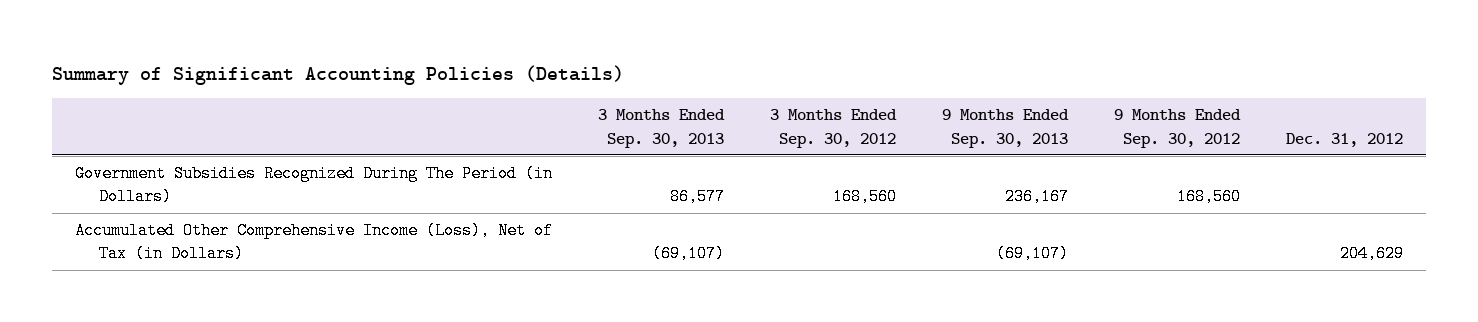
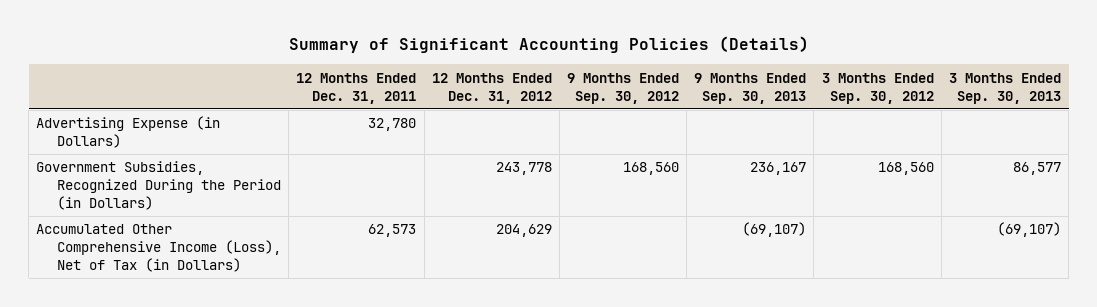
- | 3 Months Ended Sep. 30, 2013 | 3 Months Ended Sep. 30, 2012 | 9 Months Ended Sep. 30, 2013 | 9 Months Ended Sep. 30, 2012 | Dec. 31, 2012
+ | 12 Months Ended Dec. 31, 2011 | 12 Months Ended Dec. 31, 2012 | 9 Months Ended Sep. 30, 2012 | 9 Months Ended Sep. 30, 2013 | 3 Months Ended Sep. 30, 2012 | 3 Months Ended Sep. 30, 2013
- Government Subsidies Recognized During The Period (in Dollars) | 86,577 | 168,560 | 236,167 | 168,560 |
+ Advertising Expense (in Dollars) | 32,780 | | | | |
+ Government Subsidies, Recognized During the Period (in Dollars) | | 243,778 | 168,560 | 236,167 | 168,560 | 86,577

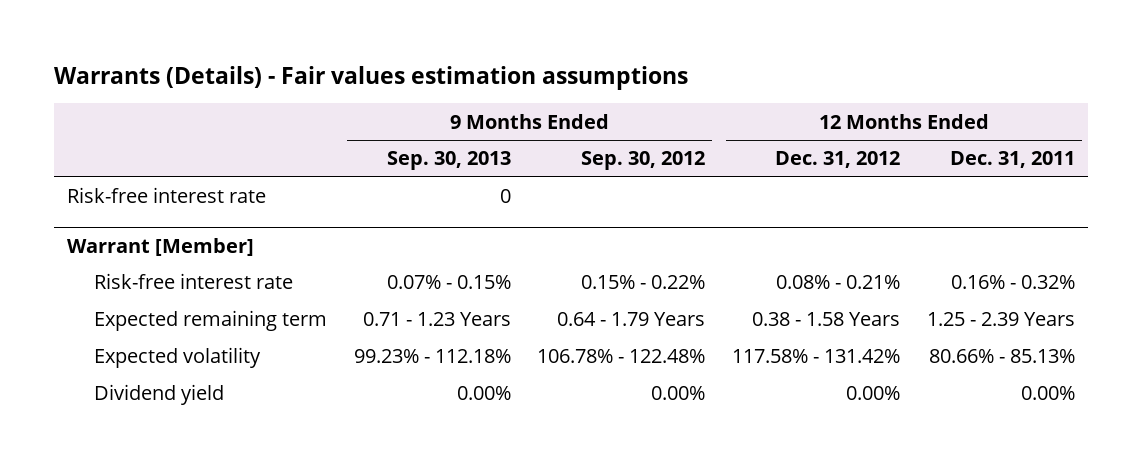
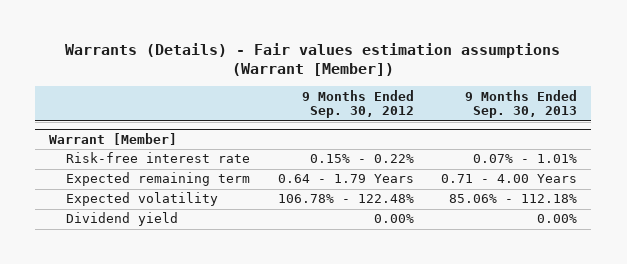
- Warrants (Details) - Fair values estimation assumptions
+ Warrants (Details) - Fair values estimation assumptions (Warrant [Member])
- | 9 Months Ended Sep. 30, 2013 | 9 Months Ended Sep. 30, 2012 | 12 Months Ended Dec. 31, 2012 | 12 Months Ended Dec. 31, 2011
+ | 9 Months Ended Sep. 30, 2012 | 9 Months Ended Sep. 30, 2013
- Risk-free interest rate | 0 | | |
@ Warrant [Member]
- Risk-free interest rate | 0.07% - 0.15% | 0.15% - 0.22% | 0.08% - 0.21% | 0.16% - 0.32%
- Expected remaining term | 0.71 - 1.23 Years | 0.64 - 1.79 Years | 0.38 - 1.58 Years | 1.25 - 2.39 Years
- Expected volatility | 99.23% - 112.18% | 106.78% - 122.48% | 117.58% - 131.42% | 80.66% - 85.13%
+ Risk-free interest rate | 0.15% - 0.22% | 0.07% - 1.01%
+ Expected remaining term | 0.64 - 1.79 Years | 0.71 - 4.00 Years
+ Expected volatility | 106.78% - 122.48% | 85.06% - 112.18%

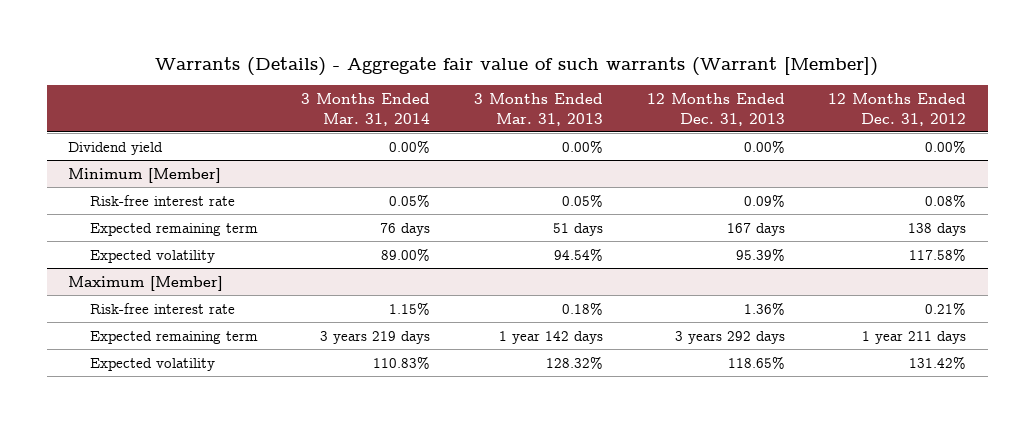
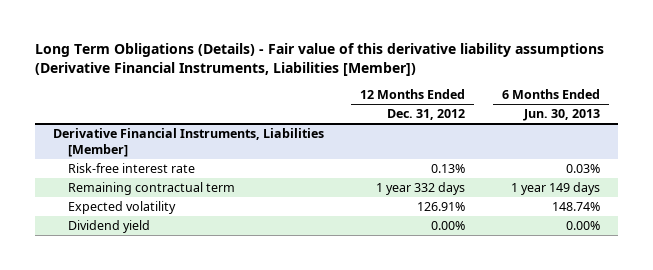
- Warrants (Details) - Aggregate fair value of such warrants (Warrant [Member])
+ Long Term Obligations (Details) - Fair value of this derivative liability assumptions (Derivative Financial Instruments, Liabilities [Member])
- | 3 Months Ended Mar. 31, 2014 | 3 Months Ended Mar. 31, 2013 | 12 Months Ended Dec. 31, 2013 | 12 Months Ended Dec. 31, 2012
+ | 12 Months Ended Dec. 31, 2012 | 6 Months Ended Jun. 30, 2013
+ Derivative Financial Instruments, Liabilities [Member]
+ Risk-free interest rate | 0.13% | 0.03%
+ Remaining contractual term | 1 year 332 days | 1 year 149 days
+ Expected volatility | 126.91% | 148.74%
- Minimum [Member]
- Risk-free interest rate | 0.05% | 0.05% | 0.09% | 0.08%
- Expected remaining term | 76 days | 51 days | 167 days | 138 days
- Expected volatility | 89.00% | 94.54% | 95.39% | 117.58%
- Maximum [Member]
- Risk-free interest rate | 1.15% | 0.18% | 1.36% | 0.21%
- Expected remaining term | 3 years 219 days | 1 year 142 days | 3 years 292 days | 1 year 211 days
- Expected volatility | 110.83% | 128.32% | 118.65% | 131.42%

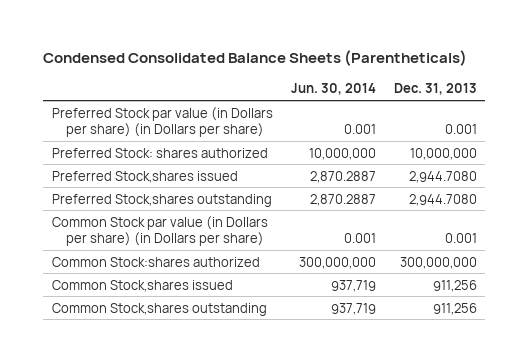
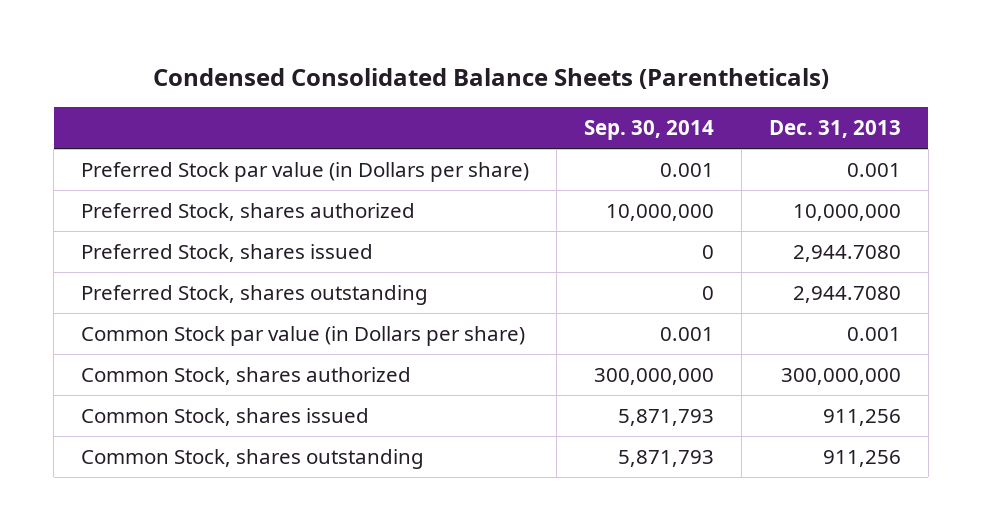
- | Jun. 30, 2014 | Dec. 31, 2013
+ | Sep. 30, 2014 | Dec. 31, 2013
- Preferred Stock par value (in Dollars per share) (in Dollars per share) | 0.001 | 0.001
- Preferred Stock: shares authorized | 10,000,000 | 10,000,000
- Preferred Stock,shares issued | 2,870.2887 | 2,944.7080
- Preferred Stock,shares outstanding | 2,870.2887 | 2,944.7080
- Common Stock par value (in Dollars per share) (in Dollars per share) | 0.001 | 0.001
- Common Stock:shares authorized | 300,000,000 | 300,000,000
- Common Stock,shares issued | 937,719 | 911,256
- Common Stock,shares outstanding | 937,719 | 911,256
+ Preferred Stock par value (in Dollars per share) | 0.001 | 0.001
+ Preferred Stock, shares authorized | 10,000,000 | 10,000,000
+ Preferred Stock, shares issued | 0 | 2,944.7080
+ Preferred Stock, shares outstanding | 0 | 2,944.7080
+ Common Stock par value (in Dollars per share) | 0.001 | 0.001
+ Common Stock, shares authorized | 300,000,000 | 300,000,000
+ Common Stock, shares issued | 5,871,793 | 911,256
+ Common Stock, shares outstanding | 5,871,793 | 911,256

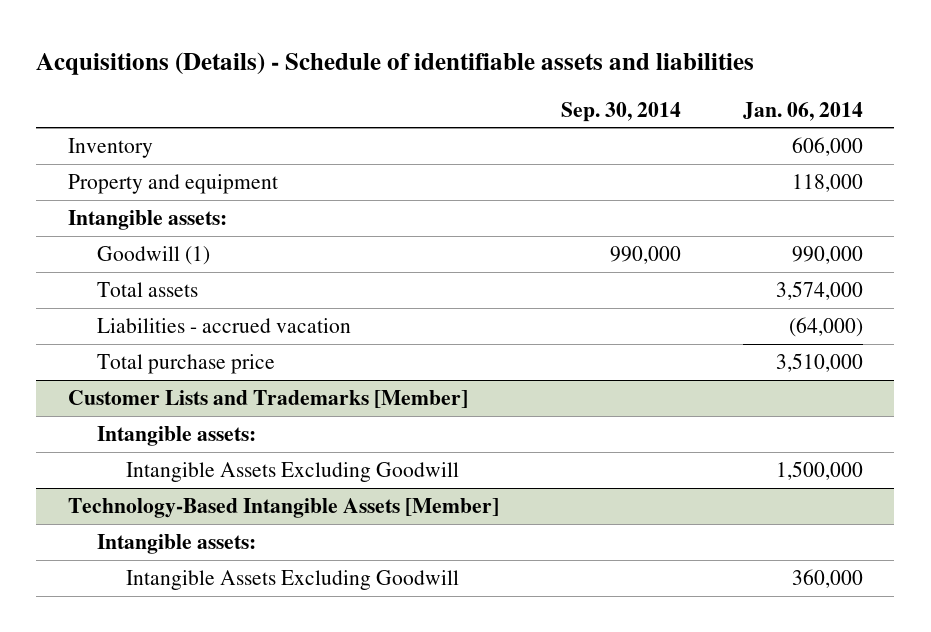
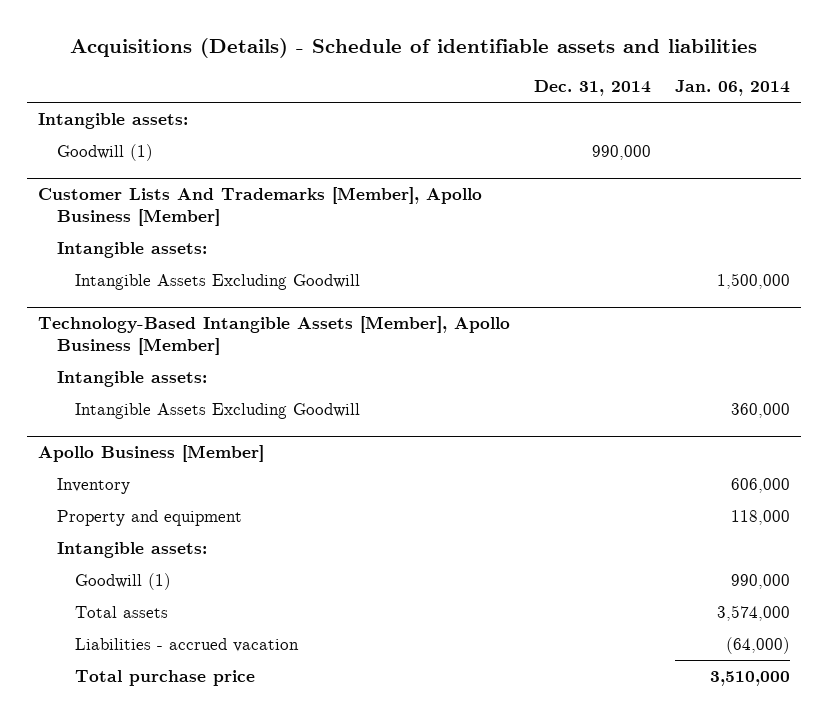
- | Sep. 30, 2014 | Jan. 06, 2014
+ | Dec. 31, 2014 | Jan. 06, 2014
+ Intangible assets:
+ Goodwill (1) | 990,000 |
+ Customer Lists And Trademarks [Member], Apollo Business [Member]
+ Intangible assets:
+ Intangible Assets Excluding Goodwill | | 1,500,000
+ Technology-Based Intangible Assets [Member], Apollo Business [Member]
+ Intangible assets:
+ Intangible Assets Excluding Goodwill | | 360,000
+ Apollo Business [Member]
- Customer Lists and Trademarks [Member]
- Intangible assets:
- Intangible Assets Excluding Goodwill | | 1,500,000
- Technology-Based Intangible Assets [Member]
- Intangible assets:
- Intangible Assets Excluding Goodwill | | 360,000

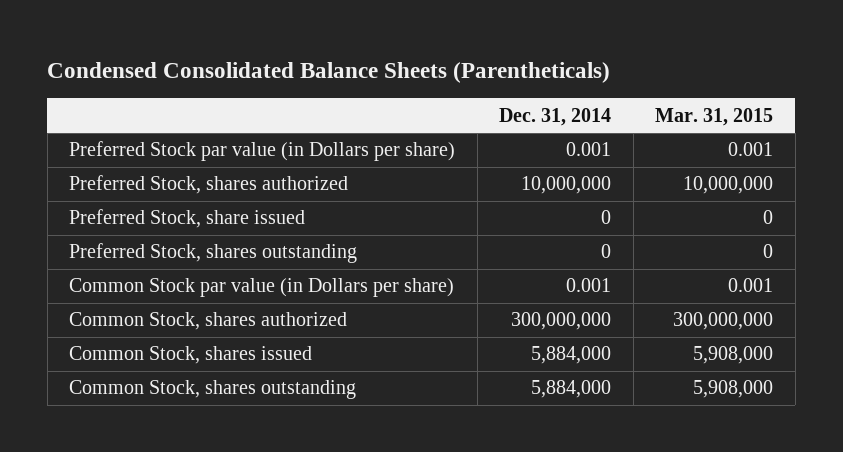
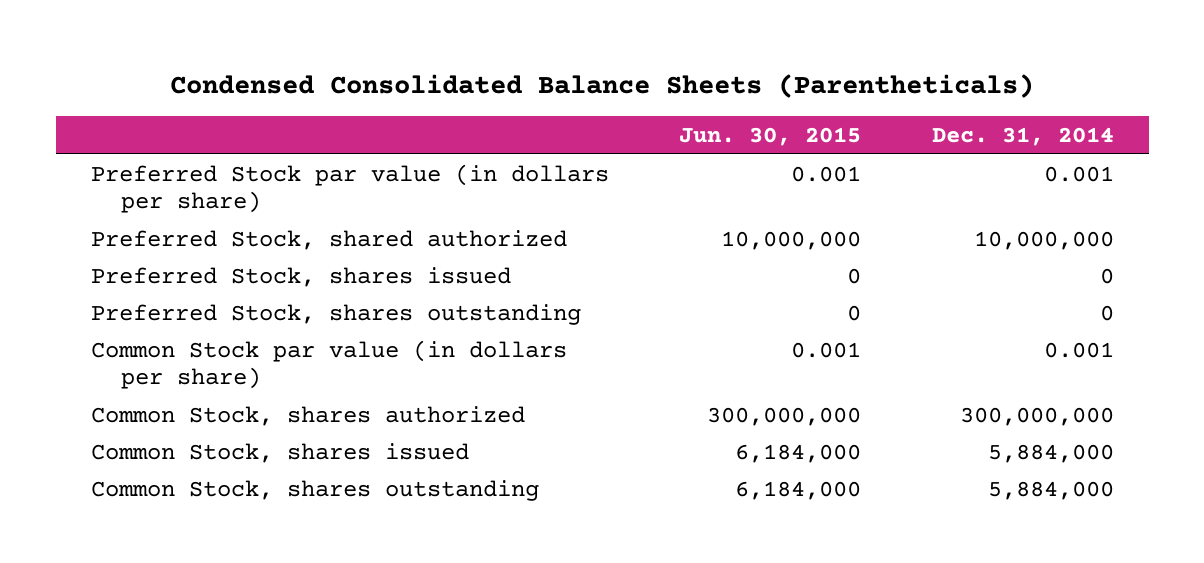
- | Dec. 31, 2014 | Mar. 31, 2015
+ | Jun. 30, 2015 | Dec. 31, 2014
- Preferred Stock par value (in Dollars per share) | 0.001 | 0.001
- Preferred Stock, shares authorized | 10,000,000 | 10,000,000
- Preferred Stock, share issued | 0 | 0
+ Preferred Stock par value (in dollars per share) | 0.001 | 0.001
+ Preferred Stock, shared authorized | 10,000,000 | 10,000,000
+ Preferred Stock, shares issued | 0 | 0
- Common Stock par value (in Dollars per share) | 0.001 | 0.001
+ Common Stock par value (in dollars per share) | 0.001 | 0.001

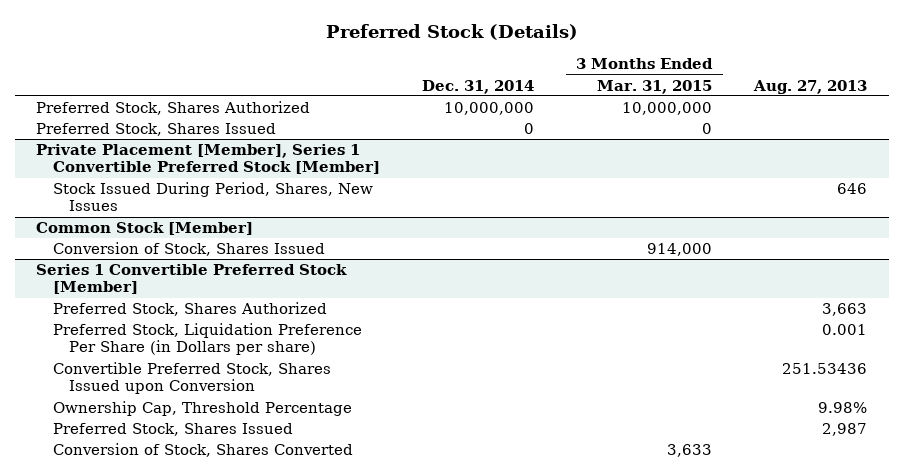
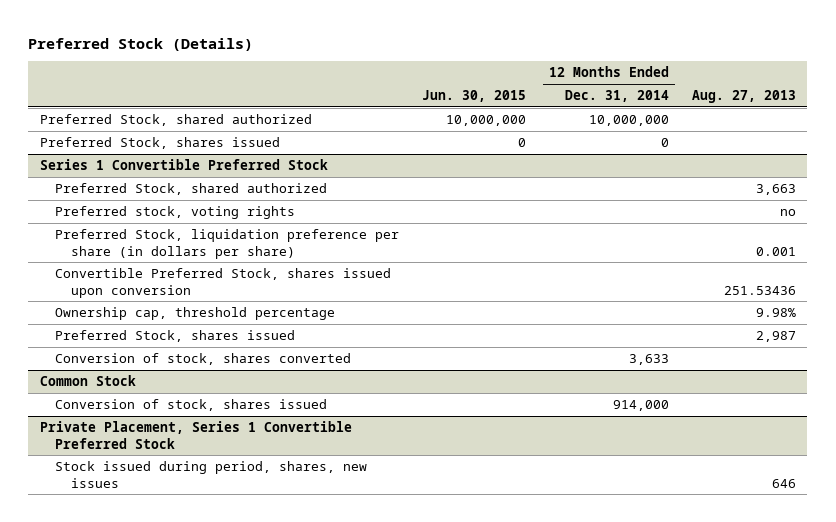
- | Dec. 31, 2014 | 3 Months Ended Mar. 31, 2015 | Aug. 27, 2013
+ | Jun. 30, 2015 | 12 Months Ended Dec. 31, 2014 | Aug. 27, 2013
- Preferred Stock, Shares Authorized | 10,000,000 | 10,000,000 |
- Preferred Stock, Shares Issued | 0 | 0 |
- Private Placement [Member], Series 1 Convertible Preferred Stock [Member]
- Stock Issued During Period, Shares, New Issues | | | 646
- Common Stock [Member]
- Conversion of Stock, Shares Issued | | 914,000 |
- Series 1 Convertible Preferred Stock [Member]
- Preferred Stock, Shares Authorized | | | 3,663
- Preferred Stock, Liquidation Preference Per Share (in Dollars per share) | | | 0.001
- Convertible Preferred Stock, Shares Issued upon Conversion | | | 251.53436
- Ownership Cap, Threshold Percentage | | | 9.98%
- Preferred Stock, Shares Issued | | | 2,987
- Conversion of Stock, Shares Converted | | 3,633 |
+ Preferred Stock, shared authorized | 10,000,000 | 10,000,000 |
+ Preferred Stock, shares issued | 0 | 0 |
+ Series 1 Convertible Preferred Stock
+ Preferred Stock, shared authorized | | | 3,663
+ Preferred stock, voting rights | | | no
+ Preferred Stock, liquidation preference per share (in dollars per share) | | | 0.001
+ Convertible Preferred Stock, shares issued upon conversion | | | 251.53436
+ Ownership cap, threshold percentage | | | 9.98%
+ Preferred Stock, shares issued | | | 2,987
+ Conversion of stock, shares converted | | 3,633 |
+ Common Stock
+ Conversion of stock, shares issued | | 914,000 |
+ Private Placement, Series 1 Convertible Preferred Stock
+ Stock issued during period, shares, new issues | | | 646

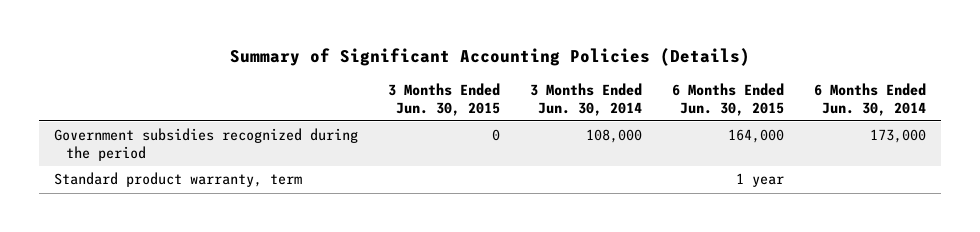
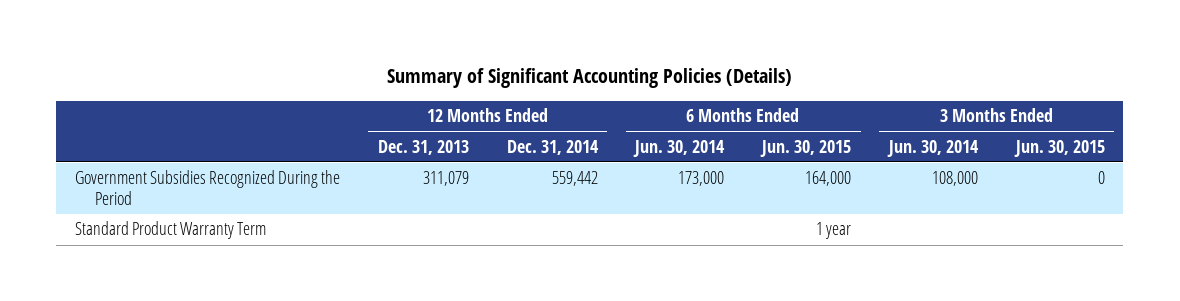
- | 3 Months Ended Jun. 30, 2015 | 3 Months Ended Jun. 30, 2014 | 6 Months Ended Jun. 30, 2015 | 6 Months Ended Jun. 30, 2014
+ | 12 Months Ended Dec. 31, 2013 | 12 Months Ended Dec. 31, 2014 | 6 Months Ended Jun. 30, 2014 | 6 Months Ended Jun. 30, 2015 | 3 Months Ended Jun. 30, 2014 | 3 Months Ended Jun. 30, 2015
- Government subsidies recognized during the period | 0 | 108,000 | 164,000 | 173,000
- Standard product warranty, term | | | 1 year |
+ Government Subsidies Recognized During the Period | 311,079 | 559,442 | 173,000 | 164,000 | 108,000 | 0
+ Standard Product Warranty Term | | | | 1 year | |

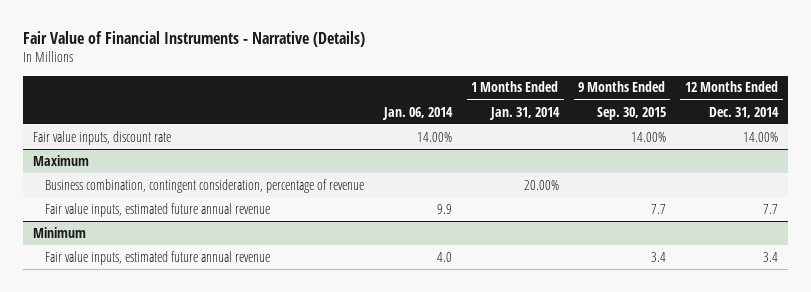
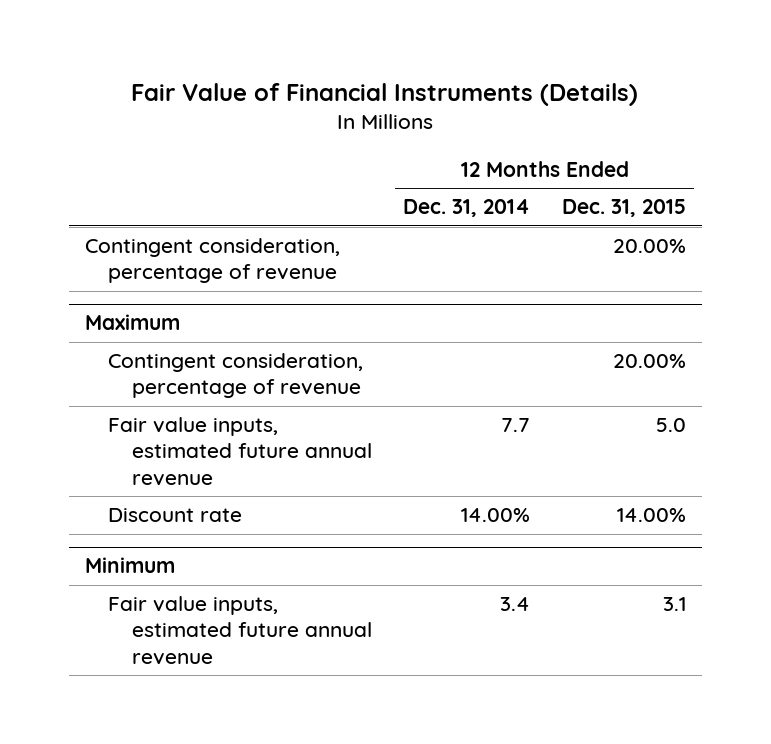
- Fair Value of Financial Instruments - Narrative (Details)
+ Fair Value of Financial Instruments (Details)
- | Jan. 06, 2014 | 1 Months Ended Jan. 31, 2014 | 9 Months Ended Sep. 30, 2015 | 12 Months Ended Dec. 31, 2014
+ | 12 Months Ended Dec. 31, 2014 | 12 Months Ended Dec. 31, 2015
- Fair value inputs, discount rate | 14.00% | | 14.00% | 14.00%
+ Contingent consideration, percentage of revenue | | 20.00%
@ Maximum
- Business combination, contingent consideration, percentage of revenue | | 20.00% | |
+ Contingent consideration, percentage of revenue | | 20.00%
+ Discount rate | 14.00% | 14.00%

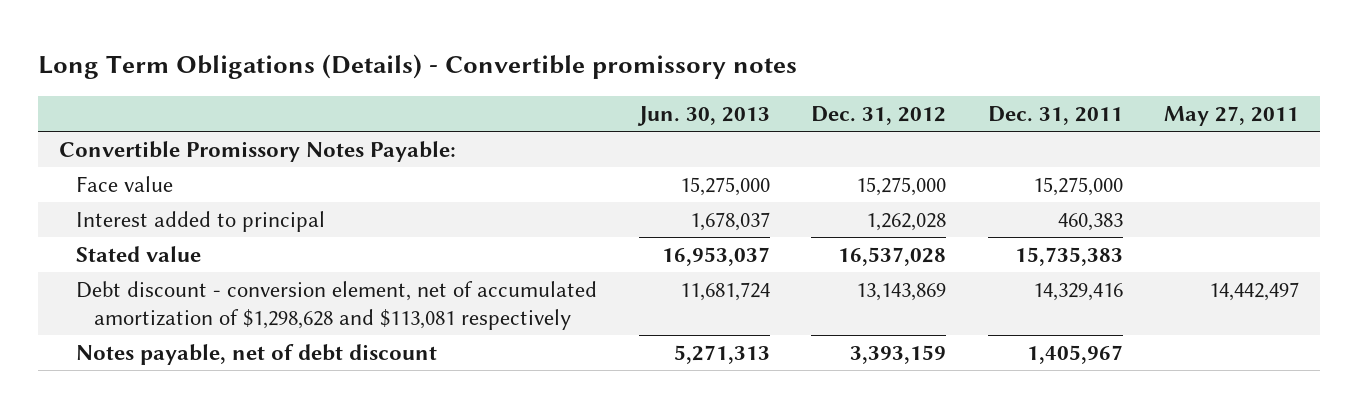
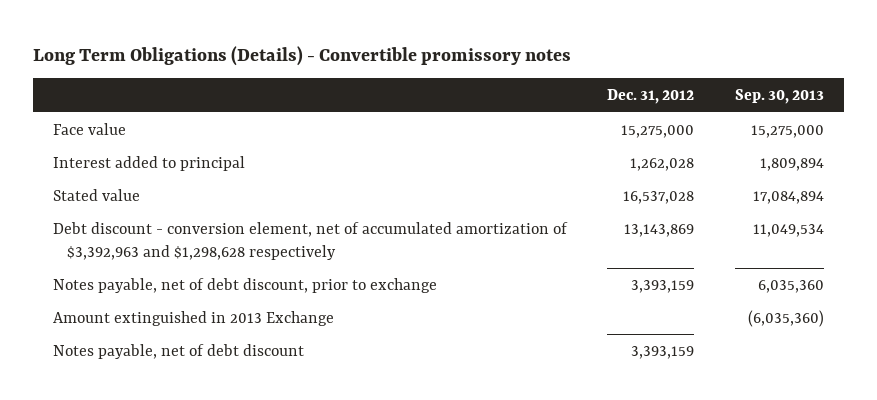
- | Jun. 30, 2013 | Dec. 31, 2012 | Dec. 31, 2011 | May 27, 2011
+ | Dec. 31, 2012 | Sep. 30, 2013
- Convertible Promissory Notes Payable:
- Debt discount - conversion element, net of accumulated amortization of $1,298,628 and $113,081 respectively | 11,681,724 | 13,143,869 | 14,329,416 | 14,442,497
+ Debt discount - conversion element, net of accumulated amortization of $3,392,963 and $1,298,628 respectively | 13,143,869 | 11,049,534
+ Notes payable, net of debt discount, prior to exchange | 3,393,159 | 6,035,360
+ Amount extinguished in 2013 Exchange | | (6,035,360)

